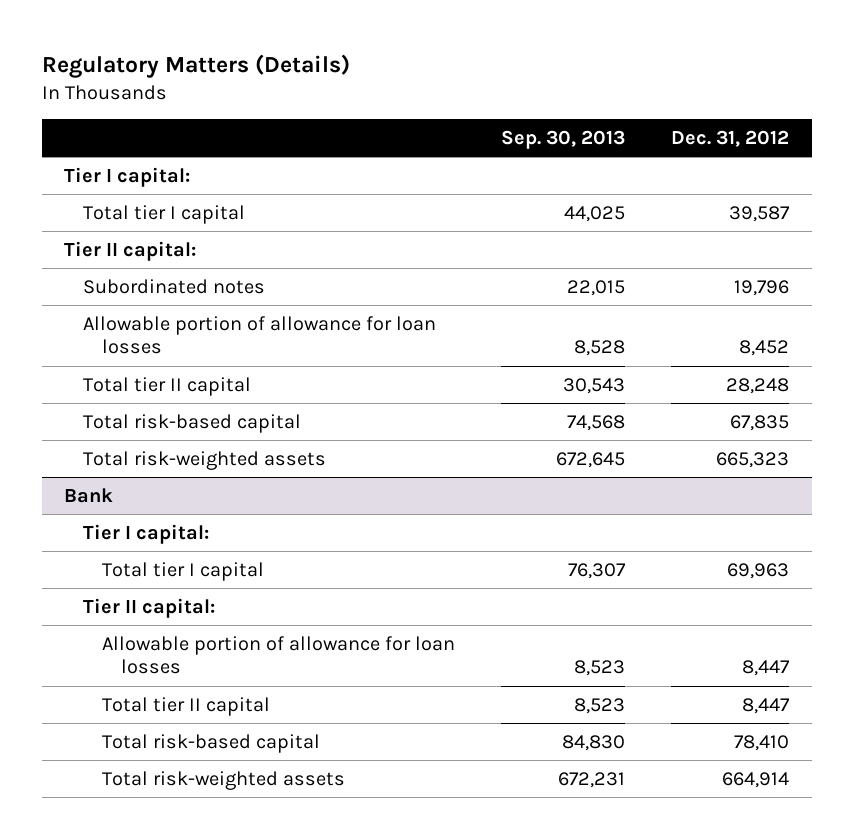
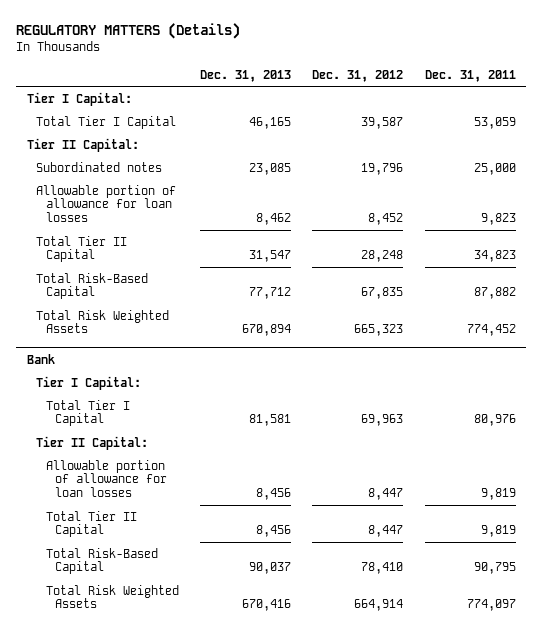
- Regulatory Matters (Details)
+ REGULATORY MATTERS (Details)
- | Sep. 30, 2013 | Dec. 31, 2012
+ | Dec. 31, 2013 | Dec. 31, 2012 | Dec. 31, 2011
- Tier I capital:
- Total tier I capital | 44,025 | 39,587
- Tier II capital:
+ Tier I Capital:
+ Total Tier I Capital | 46,165 | 39,587 | 53,059
+ Tier II Capital:
- Total tier II capital | 30,543 | 28,248
- Total risk-based capital | 74,568 | 67,835
- Total risk-weighted assets | 672,645 | 665,323
+ Total Tier II Capital | 31,547 | 28,248 | 34,823
+ Total Risk-Based Capital | 77,712 | 67,835 | 87,882
+ Total Risk Weighted Assets | 670,894 | 665,323 | 774,452
@ Bank
- Tier I capital:
- Total tier I capital | 76,307 | 69,963
- Tier II capital:
+ Tier I Capital:
+ Total Tier I Capital | 81,581 | 69,963 | 80,976
+ Tier II Capital:
- Total tier II capital | 8,523 | 8,447
- Total risk-based capital | 84,830 | 78,410
- Total risk-weighted assets | 672,231 | 664,914
+ Total Tier II Capital | 8,456 | 8,447 | 9,819
+ Total Risk-Based Capital | 90,037 | 78,410 | 90,795
+ Total Risk Weighted Assets | 670,416 | 664,914 | 774,097

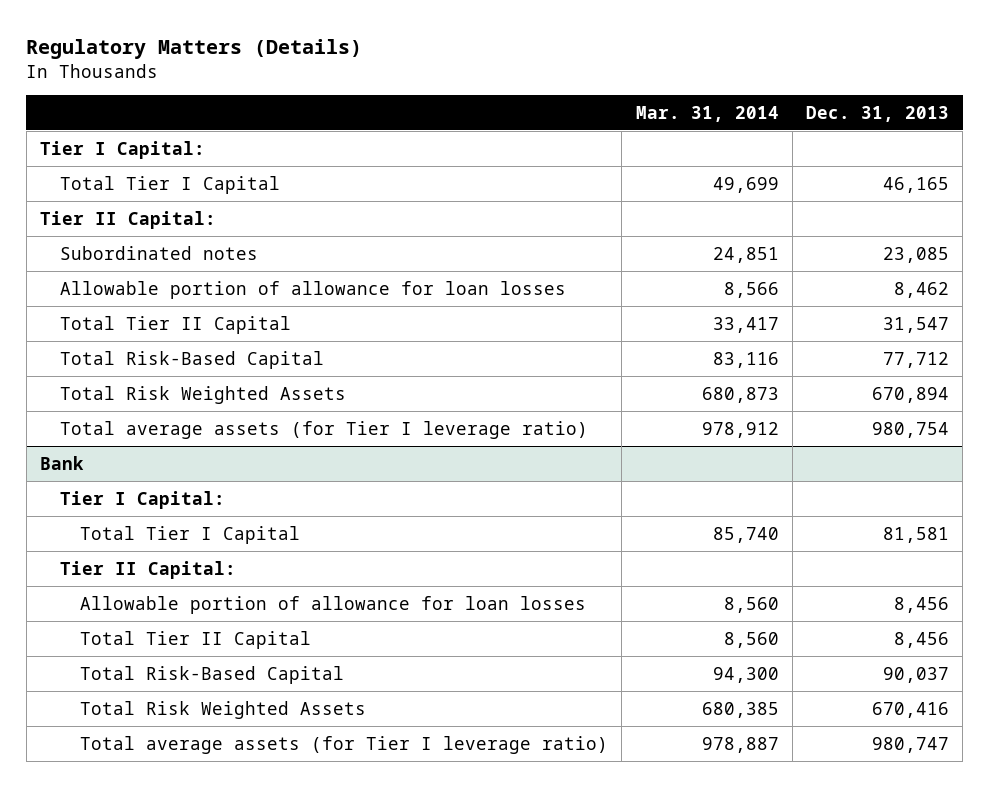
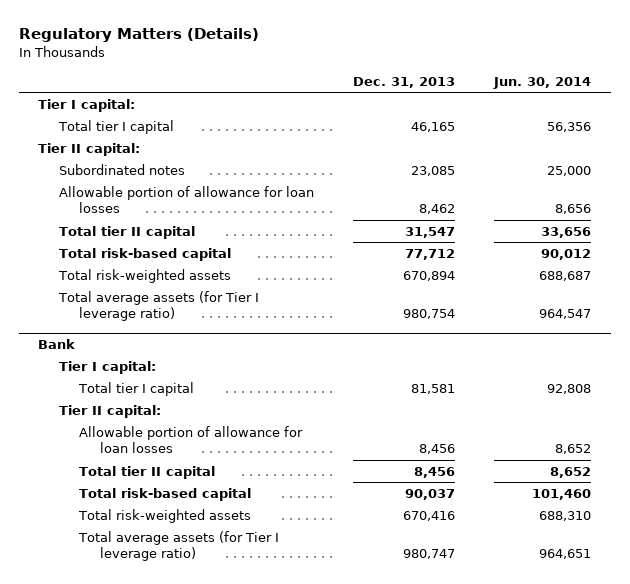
- | Mar. 31, 2014 | Dec. 31, 2013
+ | Dec. 31, 2013 | Jun. 30, 2014
- Tier I Capital:
- Total Tier I Capital | 49,699 | 46,165
- Tier II Capital:
+ Tier I capital:
+ Total tier I capital | 46,165 | 56,356
+ Tier II capital:
- Total Tier II Capital | 33,417 | 31,547
- Total Risk-Based Capital | 83,116 | 77,712
- Total Risk Weighted Assets | 680,873 | 670,894
+ Total tier II capital | 31,547 | 33,656
+ Total risk-based capital | 77,712 | 90,012
+ Total risk-weighted assets | 670,894 | 688,687
@ Bank
- Tier I Capital:
- Total Tier I Capital | 85,740 | 81,581
- Tier II Capital:
+ Tier I capital:
+ Total tier I capital | 81,581 | 92,808
+ Tier II capital:
- Total Tier II Capital | 8,560 | 8,456
- Total Risk-Based Capital | 94,300 | 90,037
- Total Risk Weighted Assets | 680,385 | 670,416
+ Total tier II capital | 8,456 | 8,652
+ Total risk-based capital | 90,037 | 101,460
+ Total risk-weighted assets | 670,416 | 688,310

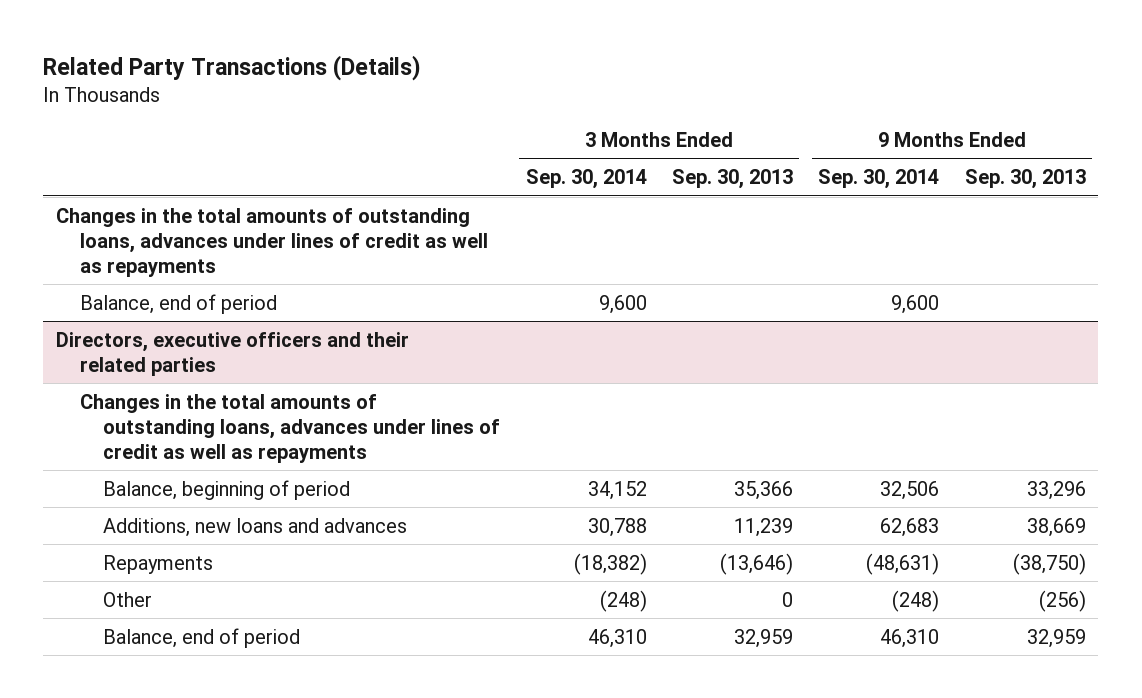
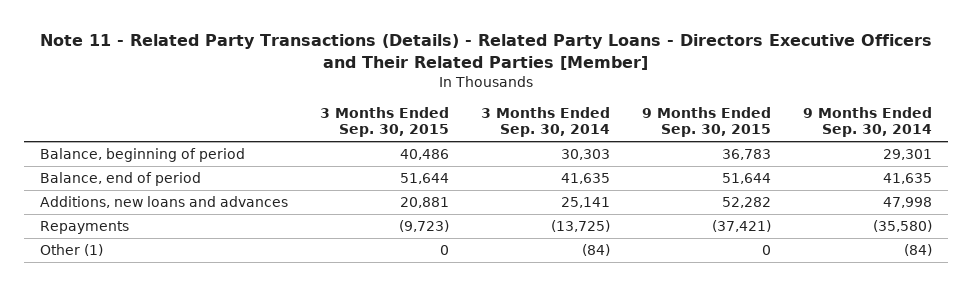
- Related Party Transactions (Details)
+ Note 11 - Related Party Transactions (Details) - Related Party Loans - Directors Executive Officers and Their Related Parties [Member]
- | 3 Months Ended Sep. 30, 2014 | 3 Months Ended Sep. 30, 2013 | 9 Months Ended Sep. 30, 2014 | 9 Months Ended Sep. 30, 2013
+ | 3 Months Ended Sep. 30, 2015 | 3 Months Ended Sep. 30, 2014 | 9 Months Ended Sep. 30, 2015 | 9 Months Ended Sep. 30, 2014
- Changes in the total amounts of outstanding loans, advances under lines of credit as well as repayments
- Balance, end of period | 9,600 | | 9,600 |
- Directors, executive officers and their related parties
- Changes in the total amounts of outstanding loans, advances under lines of credit as well as repayments
- Balance, beginning of period | 34,152 | 35,366 | 32,506 | 33,296
- Additions, new loans and advances | 30,788 | 11,239 | 62,683 | 38,669
- Repayments | (18,382) | (13,646) | (48,631) | (38,750)
- Other | (248) | 0 | (248) | (256)
- Balance, end of period | 46,310 | 32,959 | 46,310 | 32,959
+ Balance, beginning of period | 40,486 | 30,303 | 36,783 | 29,301
+ Balance, end of period | 51,644 | 41,635 | 51,644 | 41,635
+ Additions, new loans and advances | 20,881 | 25,141 | 52,282 | 47,998
+ Repayments | (9,723) | (13,725) | (37,421) | (35,580)
+ Other (1) | 0 | (84) | 0 | (84)

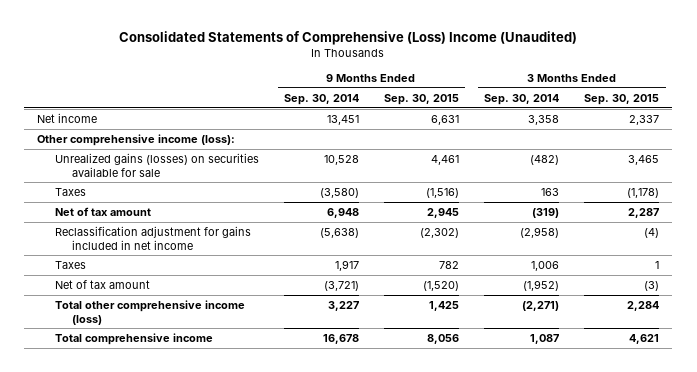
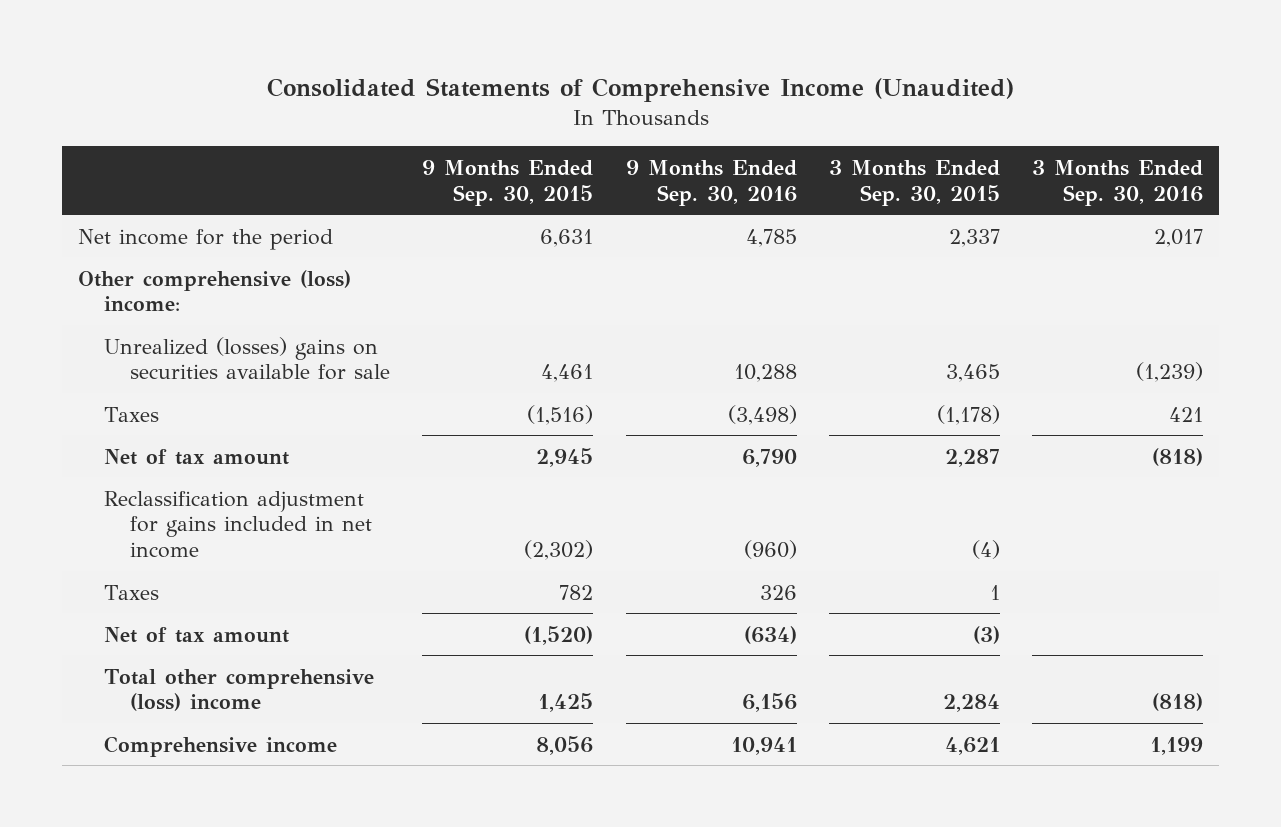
- Consolidated Statements of Comprehensive (Loss) Income (Unaudited)
+ Consolidated Statements of Comprehensive Income (Unaudited)
- | 9 Months Ended Sep. 30, 2014 | 9 Months Ended Sep. 30, 2015 | 3 Months Ended Sep. 30, 2014 | 3 Months Ended Sep. 30, 2015
+ | 9 Months Ended Sep. 30, 2015 | 9 Months Ended Sep. 30, 2016 | 3 Months Ended Sep. 30, 2015 | 3 Months Ended Sep. 30, 2016
- Net income | 13,451 | 6,631 | 3,358 | 2,337
- Other comprehensive income (loss):
- Unrealized gains (losses) on securities available for sale | 10,528 | 4,461 | (482) | 3,465
+ Net income for the period | 6,631 | 4,785 | 2,337 | 2,017
+ Other comprehensive (loss) income:
+ Unrealized (losses) gains on securities available for sale | 4,461 | 10,288 | 3,465 | (1,239)
- Total other comprehensive income (loss) | 3,227 | 1,425 | (2,271) | 2,284
- Total comprehensive income | 16,678 | 8,056 | 1,087 | 4,621
+ Total other comprehensive (loss) income | 1,425 | 6,156 | 2,284 | (818)
+ Comprehensive income | 8,056 | 10,941 | 4,621 | 1,199

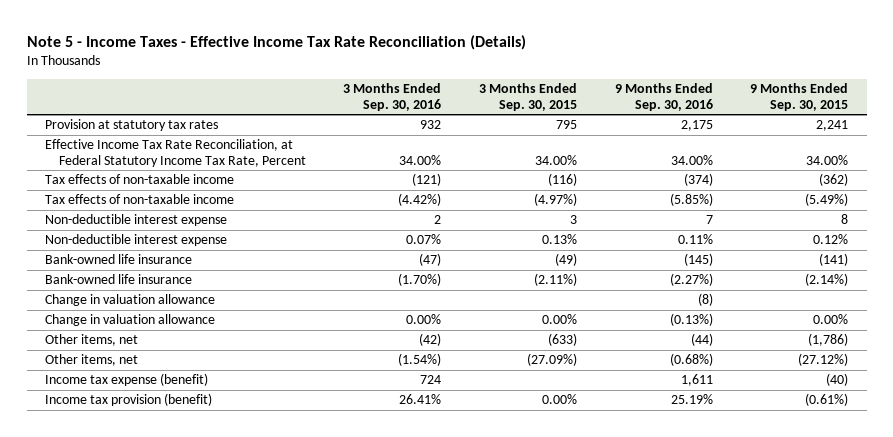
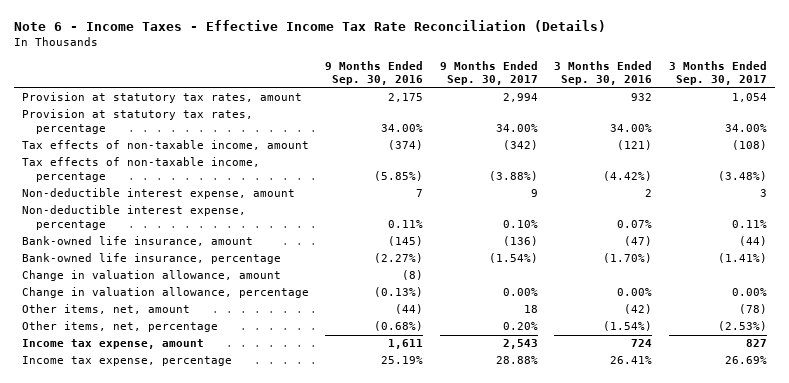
- Note 5 - Income Taxes - Effective Income Tax Rate Reconciliation (Details)
+ Note 6 - Income Taxes - Effective Income Tax Rate Reconciliation (Details)
- | 3 Months Ended Sep. 30, 2016 | 3 Months Ended Sep. 30, 2015 | 9 Months Ended Sep. 30, 2016 | 9 Months Ended Sep. 30, 2015
+ | 9 Months Ended Sep. 30, 2016 | 9 Months Ended Sep. 30, 2017 | 3 Months Ended Sep. 30, 2016 | 3 Months Ended Sep. 30, 2017
- Provision at statutory tax rates | 932 | 795 | 2,175 | 2,241
- Effective Income Tax Rate Reconciliation, at Federal Statutory Income Tax Rate, Percent | 34.00% | 34.00% | 34.00% | 34.00%
- Tax effects of non-taxable income | (121) | (116) | (374) | (362)
- Tax effects of non-taxable income | (4.42%) | (4.97%) | (5.85%) | (5.49%)
- Non-deductible interest expense | 2 | 3 | 7 | 8
- Non-deductible interest expense | 0.07% | 0.13% | 0.11% | 0.12%
- Bank-owned life insurance | (47) | (49) | (145) | (141)
- Bank-owned life insurance | (1.70%) | (2.11%) | (2.27%) | (2.14%)
- Change in valuation allowance | | | (8) |
- Change in valuation allowance | 0.00% | 0.00% | (0.13%) | 0.00%
- Other items, net | (42) | (633) | (44) | (1,786)
- Other items, net | (1.54%) | (27.09%) | (0.68%) | (27.12%)
- Income tax expense (benefit) | 724 | | 1,611 | (40)
- Income tax provision (benefit) | 26.41% | 0.00% | 25.19% | (0.61%)
+ Provision at statutory tax rates, amount | 2,175 | 2,994 | 932 | 1,054
+ Provision at statutory tax rates, percentage | 34.00% | 34.00% | 34.00% | 34.00%
+ Tax effects of non-taxable income, amount | (374) | (342) | (121) | (108)
+ Tax effects of non-taxable income, percentage | (5.85%) | (3.88%) | (4.42%) | (3.48%)
+ Non-deductible interest expense, amount | 7 | 9 | 2 | 3
+ Non-deductible interest expense, percentage | 0.11% | 0.10% | 0.07% | 0.11%
+ Bank-owned life insurance, amount | (145) | (136) | (47) | (44)
+ Bank-owned life insurance, percentage | (2.27%) | (1.54%) | (1.70%) | (1.41%)
+ Change in valuation allowance, amount | (8) | | |
+ Change in valuation allowance, percentage | (0.13%) | 0.00% | 0.00% | 0.00%
+ Other items, net, amount | (44) | 18 | (42) | (78)
+ Other items, net, percentage | (0.68%) | 0.20% | (1.54%) | (2.53%)
+ Income tax expense, amount | 1,611 | 2,543 | 724 | 827
+ Income tax expense, percentage | 25.19% | 28.88% | 26.41% | 26.69%

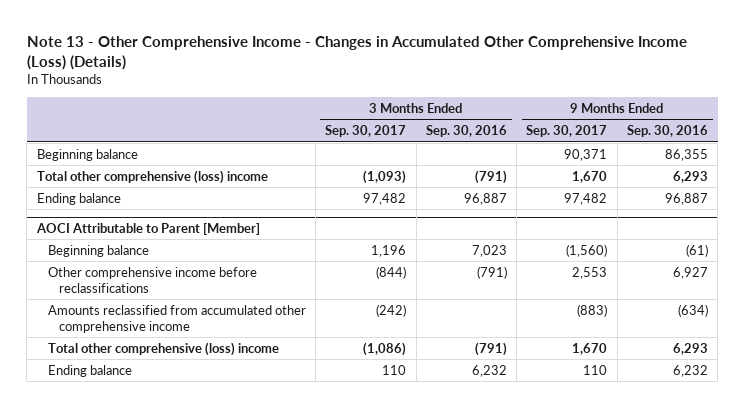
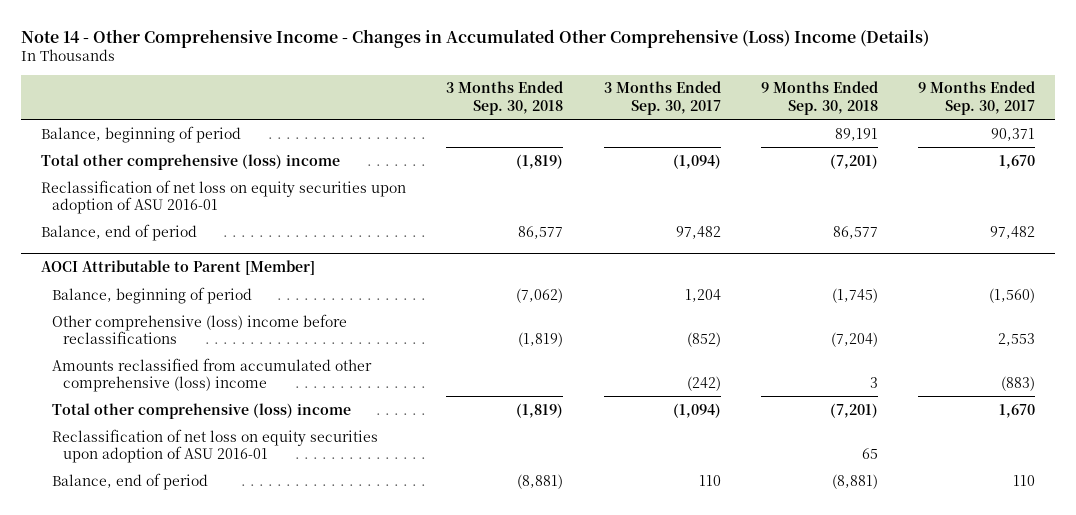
- Note 13 - Other Comprehensive Income - Changes in Accumulated Other Comprehensive Income (Loss) (Details)
+ Note 14 - Other Comprehensive Income - Changes in Accumulated Other Comprehensive (Loss) Income (Details)
- | 3 Months Ended Sep. 30, 2017 | 3 Months Ended Sep. 30, 2016 | 9 Months Ended Sep. 30, 2017 | 9 Months Ended Sep. 30, 2016
+ | 3 Months Ended Sep. 30, 2018 | 3 Months Ended Sep. 30, 2017 | 9 Months Ended Sep. 30, 2018 | 9 Months Ended Sep. 30, 2017
- Beginning balance | | | 90,371 | 86,355
- Total other comprehensive (loss) income | (1,093) | (791) | 1,670 | 6,293
- Ending balance | 97,482 | 96,887 | 97,482 | 96,887
+ Balance, beginning of period | | | 89,191 | 90,371
+ Total other comprehensive (loss) income | (1,819) | (1,094) | (7,201) | 1,670
+ Reclassification of net loss on equity securities upon adoption of ASU 2016-01
+ Balance, end of period | 86,577 | 97,482 | 86,577 | 97,482
@ AOCI Attributable to Parent [Member]
- Beginning balance | 1,196 | 7,023 | (1,560) | (61)
- Other comprehensive income before reclassifications | (844) | (791) | 2,553 | 6,927
- Amounts reclassified from accumulated other comprehensive income | (242) | | (883) | (634)
- Total other comprehensive (loss) income | (1,086) | (791) | 1,670 | 6,293
- Ending balance | 110 | 6,232 | 110 | 6,232
+ Balance, beginning of period | (7,062) | 1,204 | (1,745) | (1,560)
+ Other comprehensive (loss) income before reclassifications | (1,819) | (852) | (7,204) | 2,553
+ Amounts reclassified from accumulated other comprehensive (loss) income | | (242) | 3 | (883)
+ Total other comprehensive (loss) income | (1,819) | (1,094) | (7,201) | 1,670
+ Reclassification of net loss on equity securities upon adoption of ASU 2016-01 | | | 65 |
+ Balance, end of period | (8,881) | 110 | (8,881) | 110

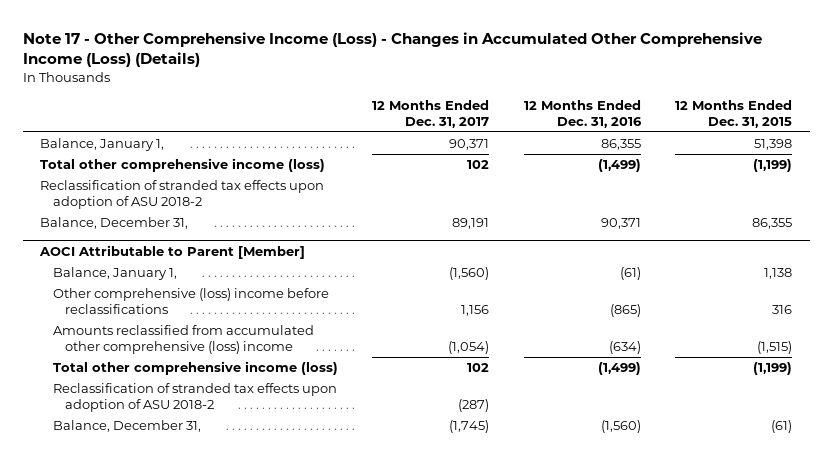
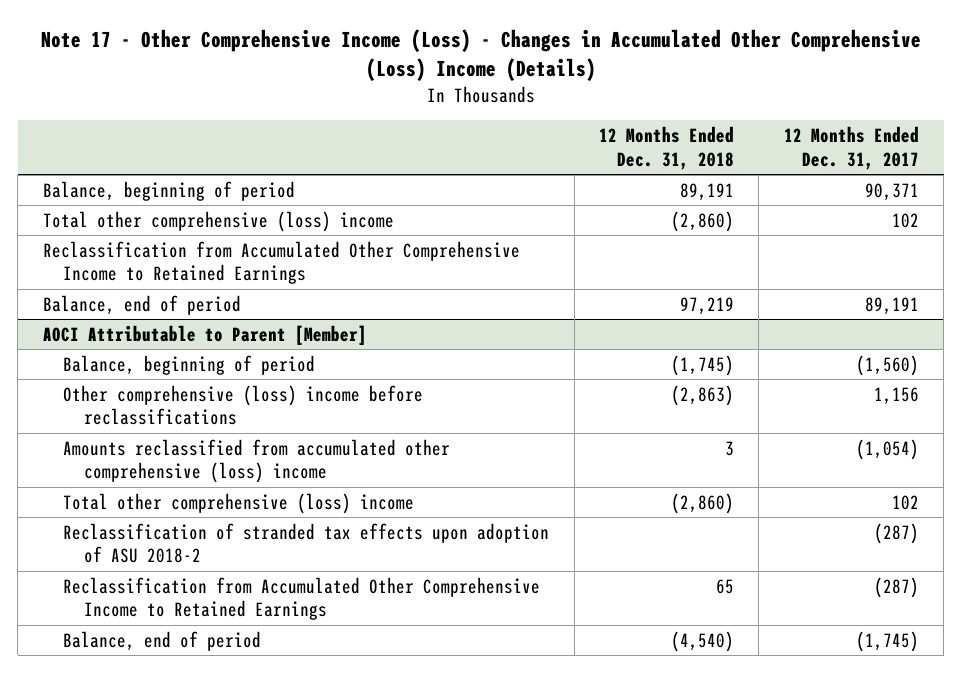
- Note 17 - Other Comprehensive Income (Loss) - Changes in Accumulated Other Comprehensive Income (Loss) (Details)
+ Note 17 - Other Comprehensive Income (Loss) - Changes in Accumulated Other Comprehensive (Loss) Income (Details)
- | 12 Months Ended Dec. 31, 2017 | 12 Months Ended Dec. 31, 2016 | 12 Months Ended Dec. 31, 2015
+ | 12 Months Ended Dec. 31, 2018 | 12 Months Ended Dec. 31, 2017
- Balance, January 1, | 90,371 | 86,355 | 51,398
- Total other comprehensive income (loss) | 102 | (1,499) | (1,199)
- Reclassification of stranded tax effects upon adoption of ASU 2018-2
- Balance, December 31, | 89,191 | 90,371 | 86,355
+ Balance, beginning of period | 89,191 | 90,371
+ Total other comprehensive (loss) income | (2,860) | 102
+ Reclassification from Accumulated Other Comprehensive Income to Retained Earnings
+ Balance, end of period | 97,219 | 89,191
@ AOCI Attributable to Parent [Member]
- Balance, January 1, | (1,560) | (61) | 1,138
+ Balance, beginning of period | (1,745) | (1,560)
- Total other comprehensive income (loss) | 102 | (1,499) | (1,199)
+ Total other comprehensive (loss) income | (2,860) | 102
- Balance, December 31, | (1,745) | (1,560) | (61)
+ Reclassification from Accumulated Other Comprehensive Income to Retained Earnings | 65 | (287)
+ Balance, end of period | (4,540) | (1,745)

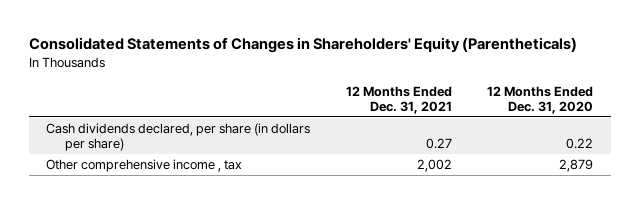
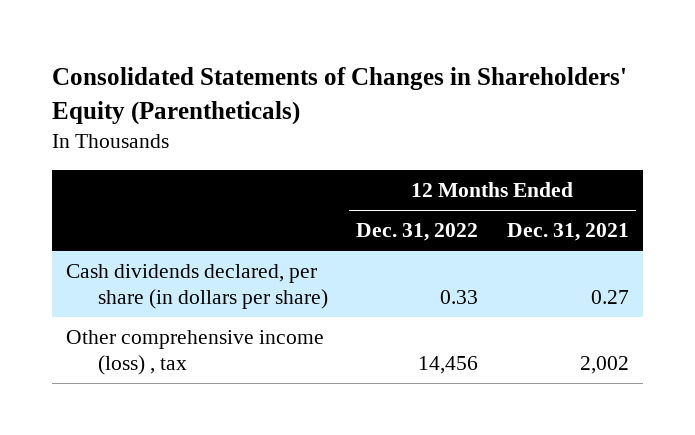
- | 12 Months Ended Dec. 31, 2021 | 12 Months Ended Dec. 31, 2020
+ | 12 Months Ended Dec. 31, 2022 | 12 Months Ended Dec. 31, 2021
- Other comprehensive income , tax | 2,002 | 2,879
+ Other comprehensive income (loss) , tax | 14,456 | 2,002

